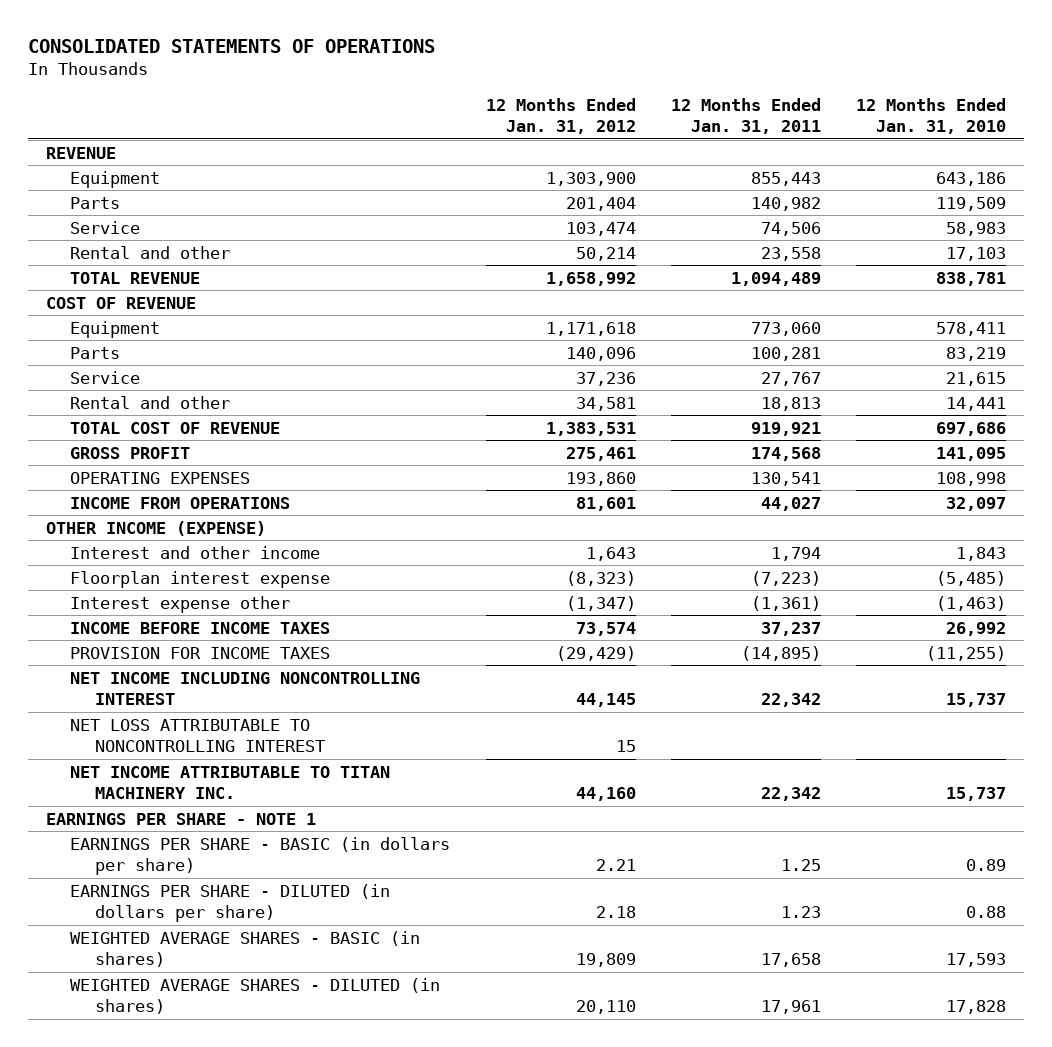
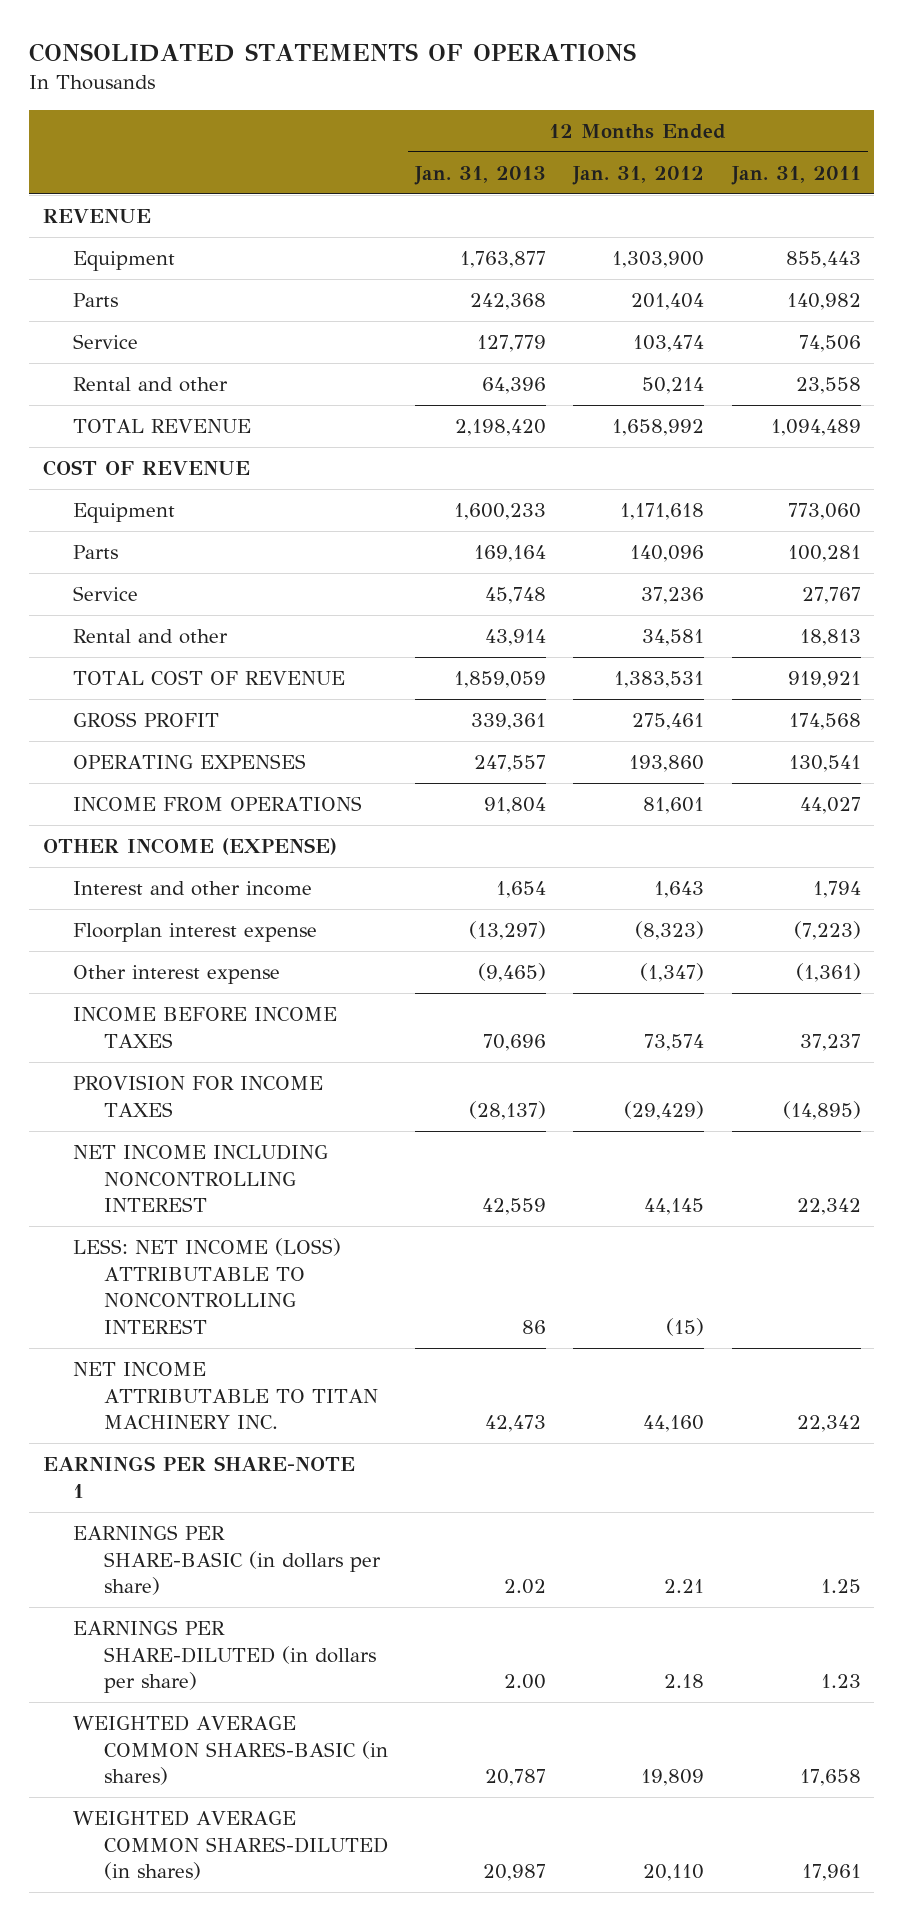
- | 12 Months Ended Jan. 31, 2012 | 12 Months Ended Jan. 31, 2011 | 12 Months Ended Jan. 31, 2010
+ | 12 Months Ended Jan. 31, 2013 | 12 Months Ended Jan. 31, 2012 | 12 Months Ended Jan. 31, 2011
- Interest expense other | (1,347) | (1,361) | (1,463)
+ Other interest expense | (9,465) | (1,347) | (1,361)
- NET LOSS ATTRIBUTABLE TO NONCONTROLLING INTEREST | 15 | |
+ LESS: NET INCOME (LOSS) ATTRIBUTABLE TO NONCONTROLLING INTEREST | 86 | (15) |
- EARNINGS PER SHARE - NOTE 1
- EARNINGS PER SHARE - BASIC (in dollars per share) | 2.21 | 1.25 | 0.89
- EARNINGS PER SHARE - DILUTED (in dollars per share) | 2.18 | 1.23 | 0.88
- WEIGHTED AVERAGE SHARES - BASIC (in shares) | 19,809 | 17,658 | 17,593
- WEIGHTED AVERAGE SHARES - DILUTED (in shares) | 20,110 | 17,961 | 17,828
+ EARNINGS PER SHARE-NOTE 1
+ EARNINGS PER SHARE-BASIC (in dollars per share) | 2.02 | 2.21 | 1.25
+ EARNINGS PER SHARE-DILUTED (in dollars per share) | 2.00 | 2.18 | 1.23
+ WEIGHTED AVERAGE COMMON SHARES-BASIC (in shares) | 20,787 | 19,809 | 17,658
+ WEIGHTED AVERAGE COMMON SHARES-DILUTED (in shares) | 20,987 | 20,110 | 17,961

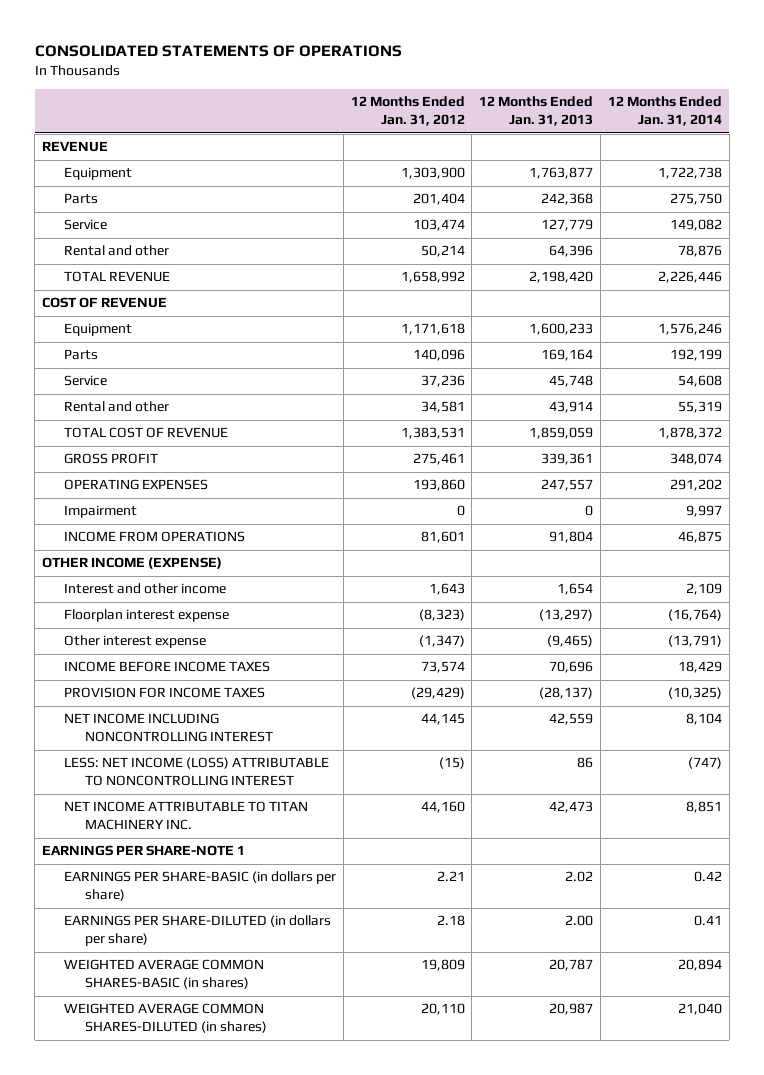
- | 12 Months Ended Jan. 31, 2013 | 12 Months Ended Jan. 31, 2012 | 12 Months Ended Jan. 31, 2011
+ | 12 Months Ended Jan. 31, 2012 | 12 Months Ended Jan. 31, 2013 | 12 Months Ended Jan. 31, 2014
+ Impairment | 0 | 0 | 9,997

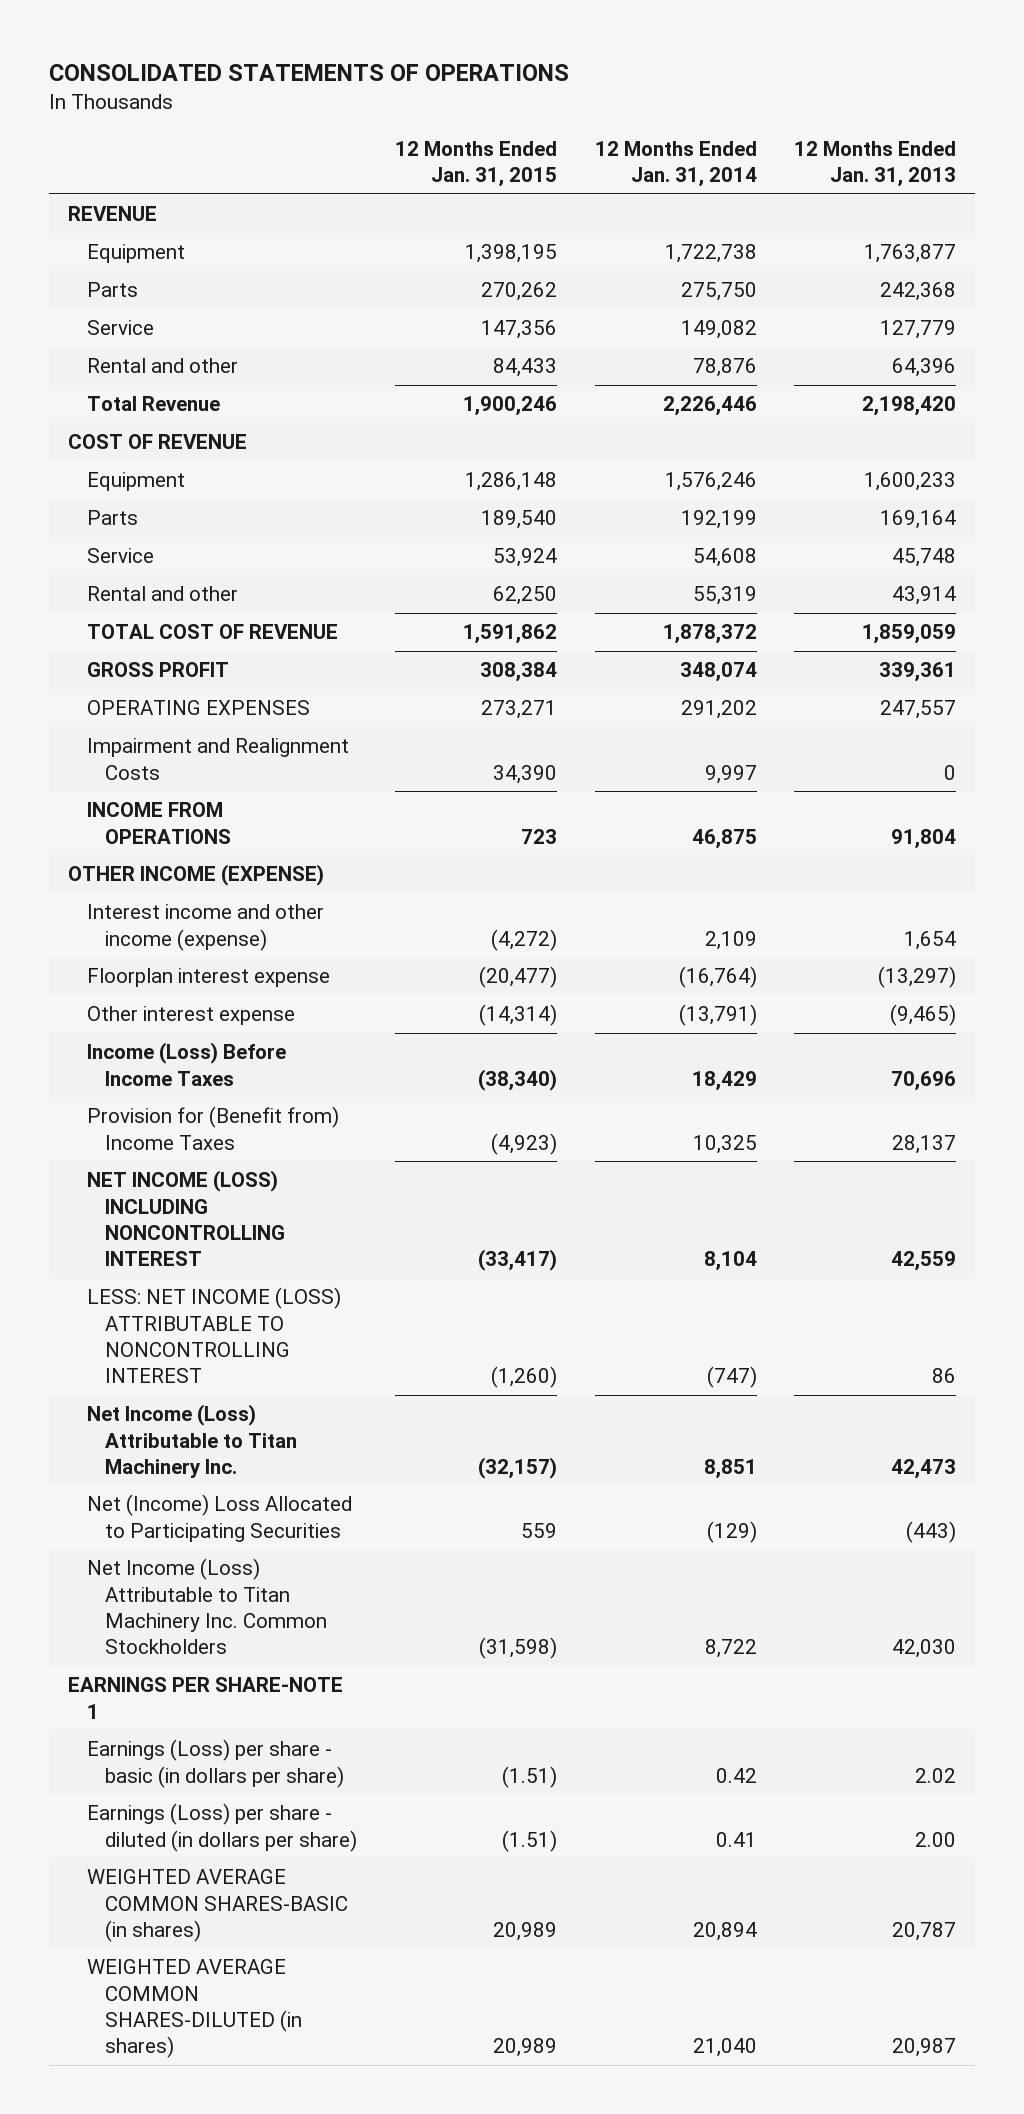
- | 12 Months Ended Jan. 31, 2012 | 12 Months Ended Jan. 31, 2013 | 12 Months Ended Jan. 31, 2014
+ | 12 Months Ended Jan. 31, 2015 | 12 Months Ended Jan. 31, 2014 | 12 Months Ended Jan. 31, 2013
- TOTAL REVENUE | 1,658,992 | 2,198,420 | 2,226,446
+ Total Revenue | 1,900,246 | 2,226,446 | 2,198,420
- Impairment | 0 | 0 | 9,997
+ Impairment and Realignment Costs | 34,390 | 9,997 | 0
- Interest and other income | 1,643 | 1,654 | 2,109
+ Interest income and other income (expense) | (4,272) | 2,109 | 1,654
- INCOME BEFORE INCOME TAXES | 73,574 | 70,696 | 18,429
- PROVISION FOR INCOME TAXES | (29,429) | (28,137) | (10,325)
- NET INCOME INCLUDING NONCONTROLLING INTEREST | 44,145 | 42,559 | 8,104
+ Income (Loss) Before Income Taxes | (38,340) | 18,429 | 70,696
+ Provision for (Benefit from) Income Taxes | (4,923) | 10,325 | 28,137
+ NET INCOME (LOSS) INCLUDING NONCONTROLLING INTEREST | (33,417) | 8,104 | 42,559
- NET INCOME ATTRIBUTABLE TO TITAN MACHINERY INC. | 44,160 | 42,473 | 8,851
+ Net Income (Loss) Attributable to Titan Machinery Inc. | (32,157) | 8,851 | 42,473
+ Net (Income) Loss Allocated to Participating Securities | 559 | (129) | (443)
+ Net Income (Loss) Attributable to Titan Machinery Inc. Common Stockholders | (31,598) | 8,722 | 42,030
- EARNINGS PER SHARE-BASIC (in dollars per share) | 2.21 | 2.02 | 0.42
- EARNINGS PER SHARE-DILUTED (in dollars per share) | 2.18 | 2.00 | 0.41
+ Earnings (Loss) per share - basic (in dollars per share) | (1.51) | 0.42 | 2.02
+ Earnings (Loss) per share - diluted (in dollars per share) | (1.51) | 0.41 | 2.00

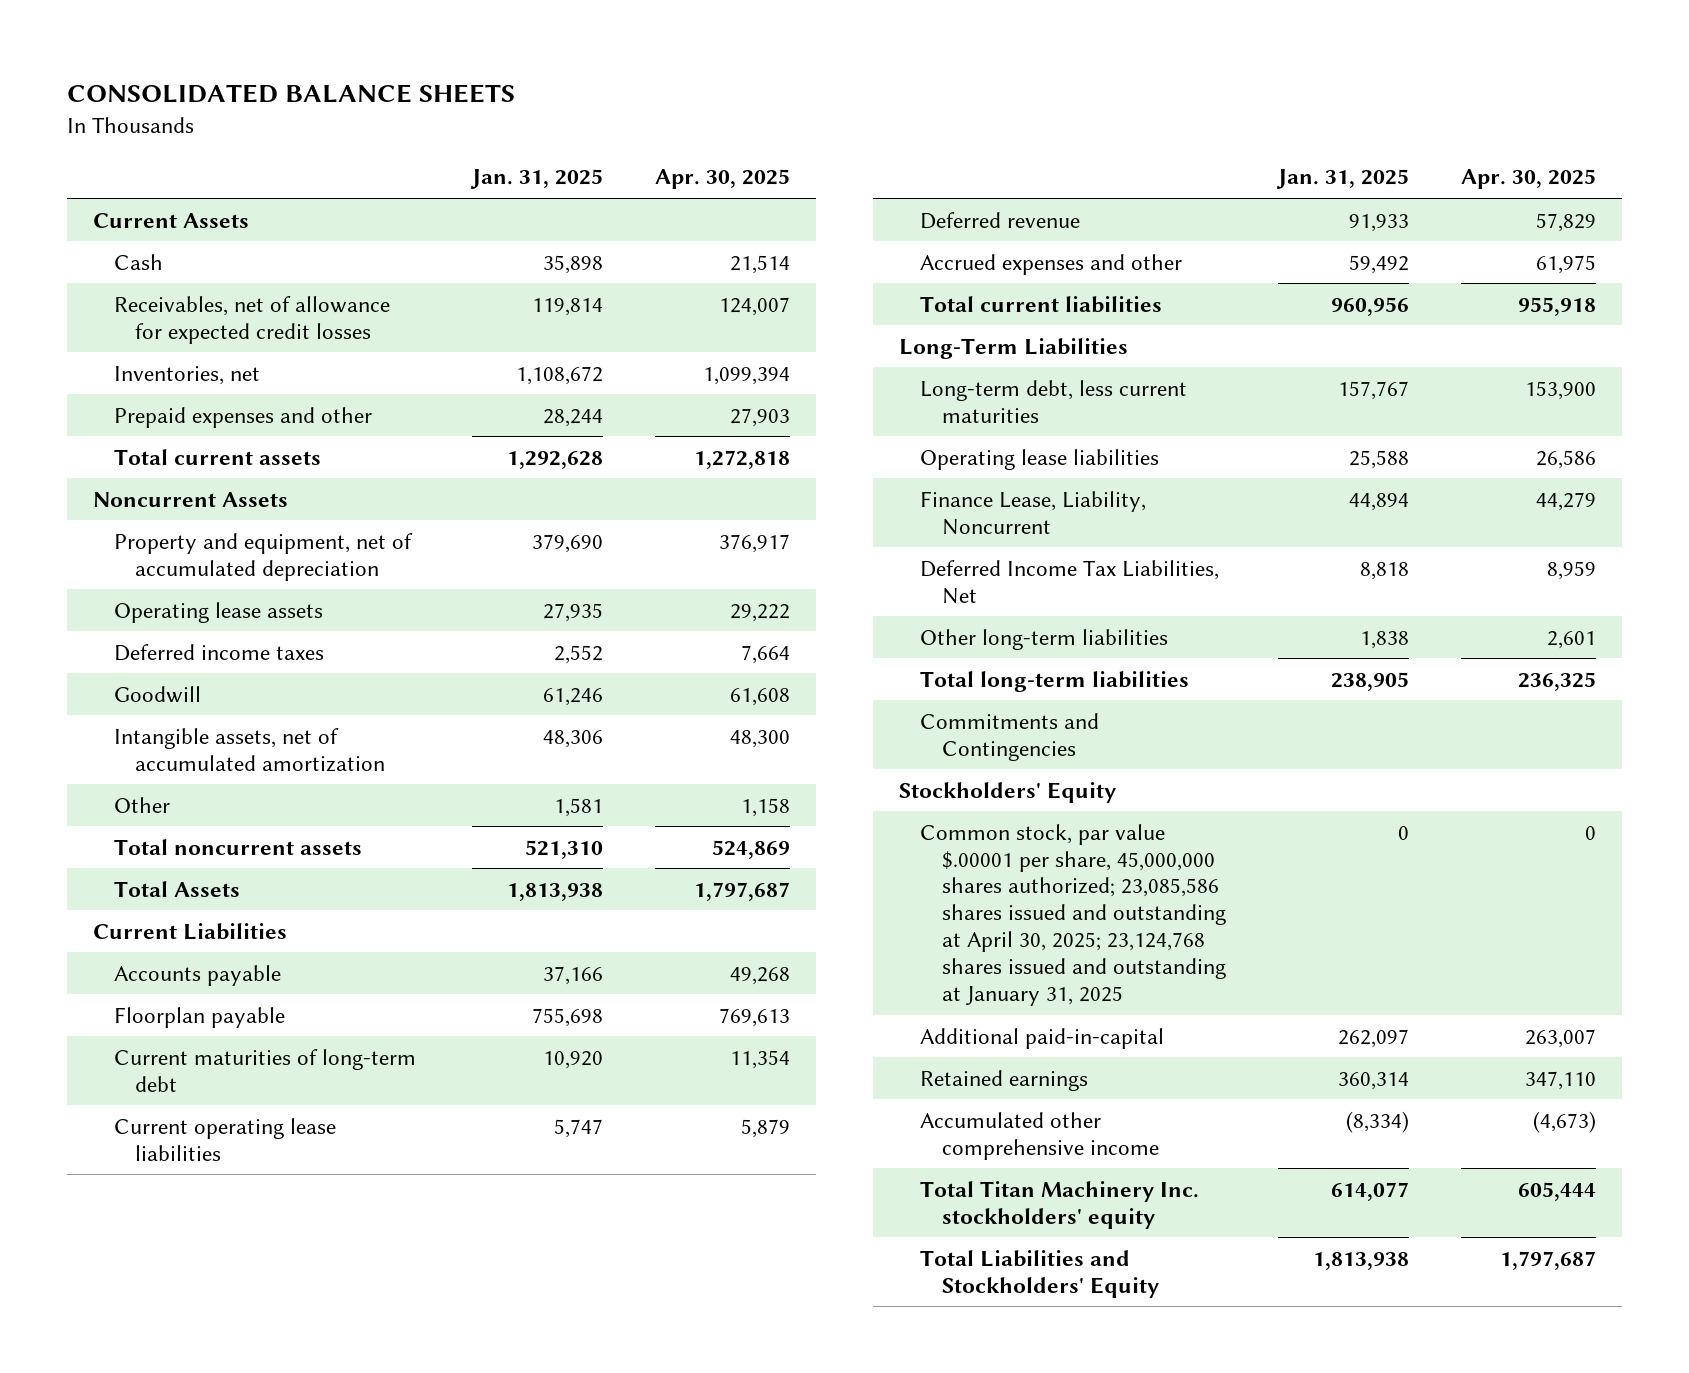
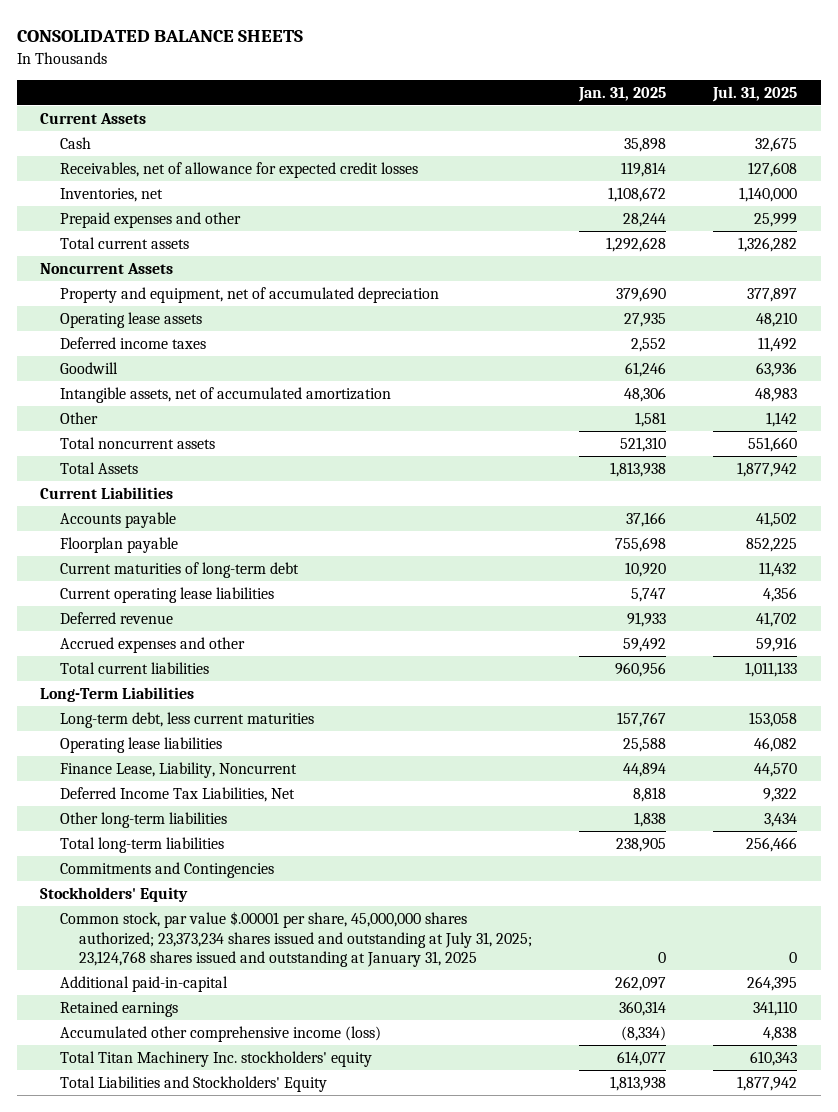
- | Jan. 31, 2025 | Apr. 30, 2025
+ | Jan. 31, 2025 | Jul. 31, 2025
- Common stock, par value $.00001 per share, 45,000,000 shares authorized; 23,085,586 shares issued and outstanding at April 30, 2025; 23,124,768 shares issued and outstanding at January 31, 2025 | 0 | 0
+ Common stock, par value $.00001 per share, 45,000,000 shares authorized; 23,373,234 shares issued and outstanding at July 31, 2025; 23,124,768 shares issued and outstanding at January 31, 2025 | 0 | 0
- Accumulated other comprehensive income | (8,334) | (4,673)
+ Accumulated other comprehensive income (loss) | (8,334) | 4,838

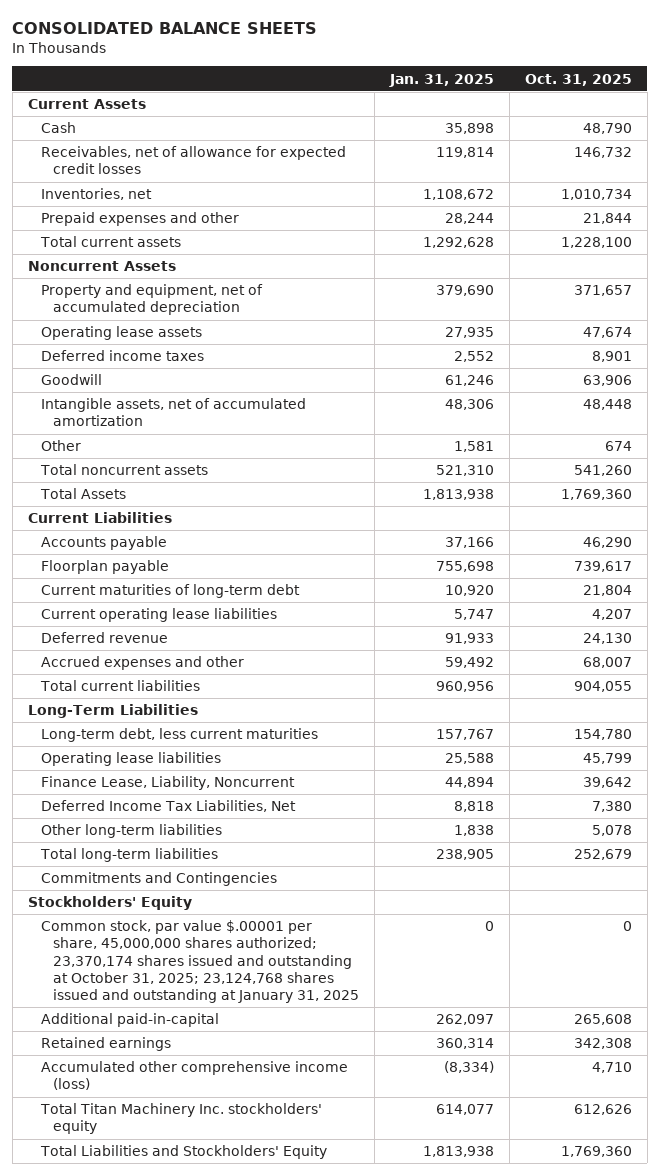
- | Jan. 31, 2025 | Jul. 31, 2025
+ | Jan. 31, 2025 | Oct. 31, 2025
- Common stock, par value $.00001 per share, 45,000,000 shares authorized; 23,373,234 shares issued and outstanding at July 31, 2025; 23,124,768 shares issued and outstanding at January 31, 2025 | 0 | 0
+ Common stock, par value $.00001 per share, 45,000,000 shares authorized; 23,370,174 shares issued and outstanding at October 31, 2025; 23,124,768 shares issued and outstanding at January 31, 2025 | 0 | 0

